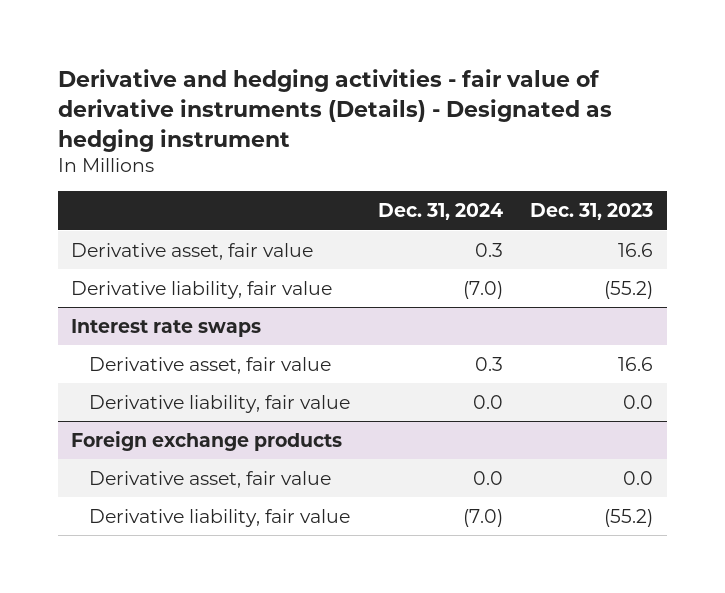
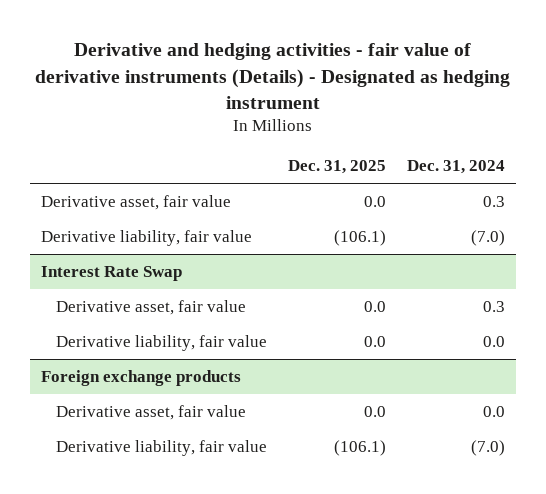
- | Dec. 31, 2024 | Dec. 31, 2023
+ | Dec. 31, 2025 | Dec. 31, 2024
- Interest rate swaps
+ Interest Rate Swap

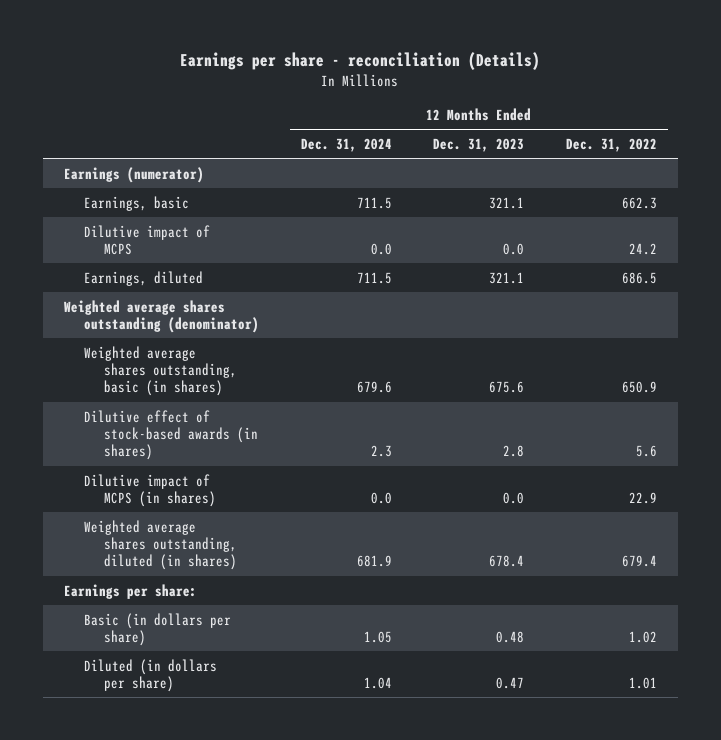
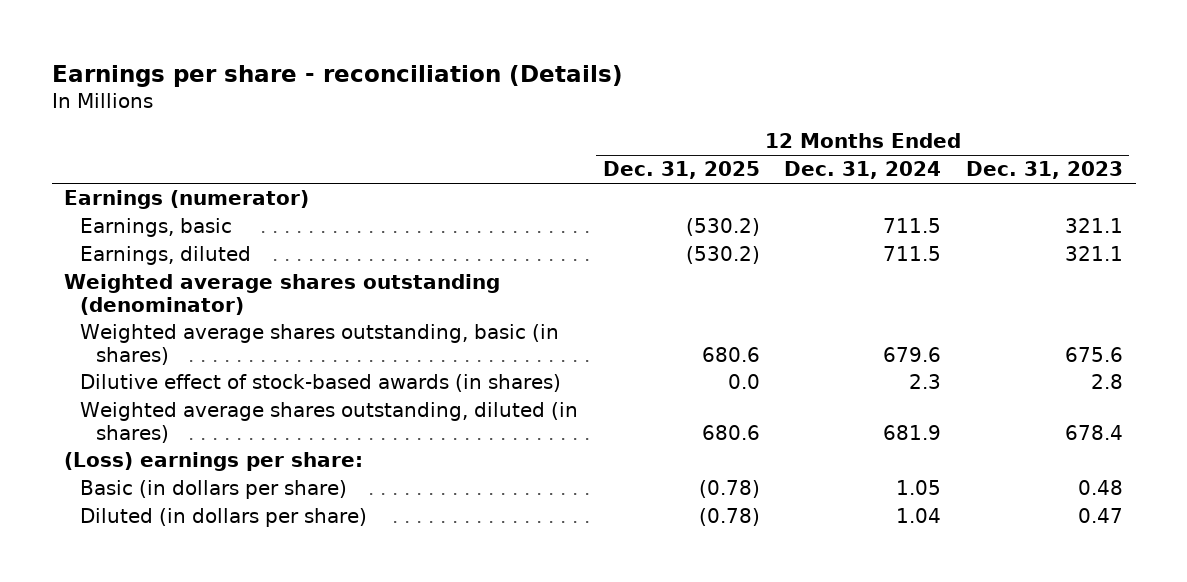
- | 12 Months Ended Dec. 31, 2024 | 12 Months Ended Dec. 31, 2023 | 12 Months Ended Dec. 31, 2022
+ | 12 Months Ended Dec. 31, 2025 | 12 Months Ended Dec. 31, 2024 | 12 Months Ended Dec. 31, 2023
- Dilutive impact of MCPS | 0.0 | 0.0 | 24.2
- Dilutive impact of MCPS (in shares) | 0.0 | 0.0 | 22.9
- Earnings per share:
+ (Loss) earnings per share:

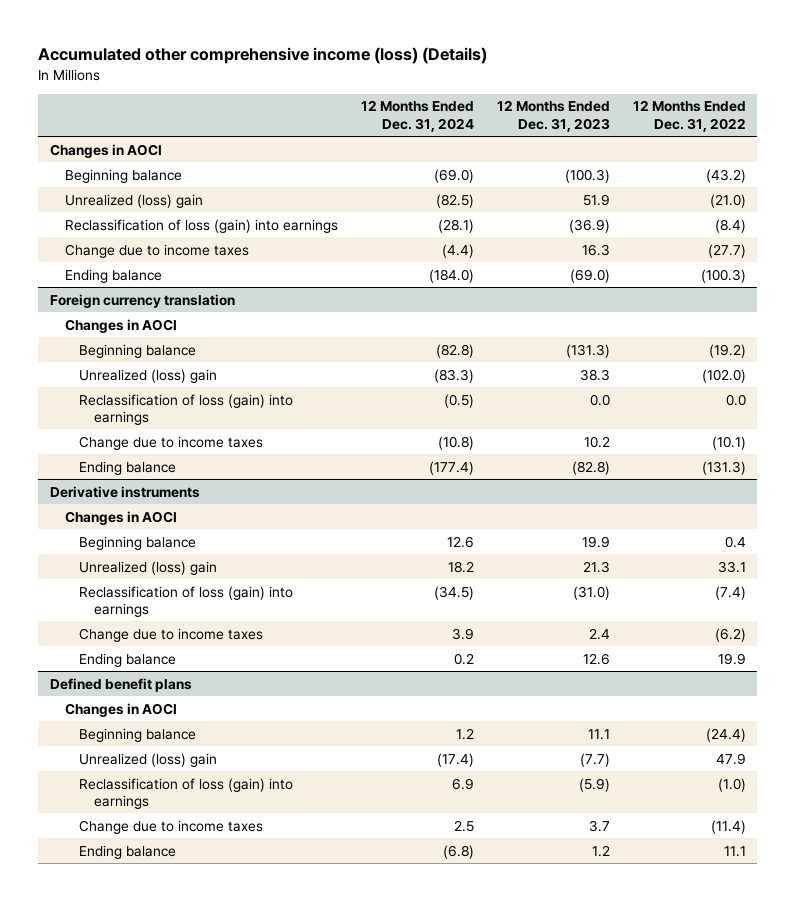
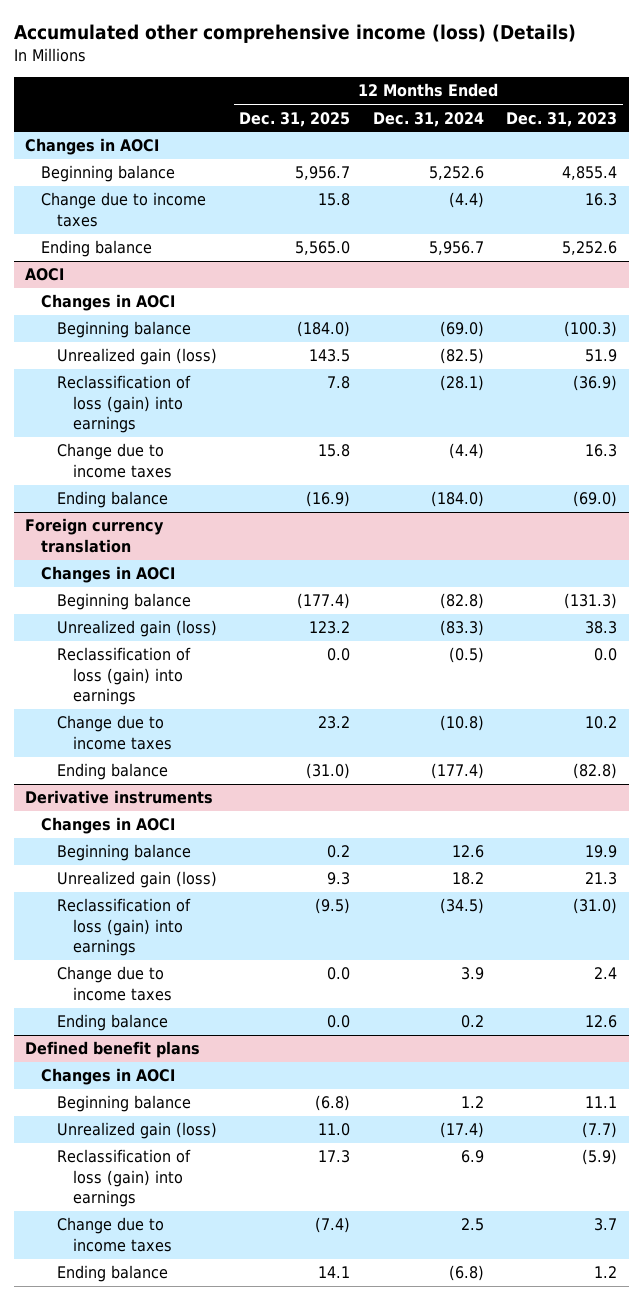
- | 12 Months Ended Dec. 31, 2024 | 12 Months Ended Dec. 31, 2023 | 12 Months Ended Dec. 31, 2022
+ | 12 Months Ended Dec. 31, 2025 | 12 Months Ended Dec. 31, 2024 | 12 Months Ended Dec. 31, 2023
+ Beginning balance | 5,956.7 | 5,252.6 | 4,855.4
+ Change due to income taxes | 15.8 | (4.4) | 16.3
+ Ending balance | 5,565.0 | 5,956.7 | 5,252.6
+ AOCI
+ Changes in AOCI
- Unrealized (loss) gain | (82.5) | 51.9 | (21.0)
+ Unrealized gain (loss) | 143.5 | (82.5) | 51.9
@ Foreign currency translation
- Unrealized (loss) gain | (83.3) | 38.3 | (102.0)
+ Unrealized gain (loss) | 123.2 | (83.3) | 38.3
@ Derivative instruments
- Unrealized (loss) gain | 18.2 | 21.3 | 33.1
+ Unrealized gain (loss) | 9.3 | 18.2 | 21.3
@ Defined benefit plans
- Unrealized (loss) gain | (17.4) | (7.7) | 47.9
+ Unrealized gain (loss) | 11.0 | (17.4) | (7.7)

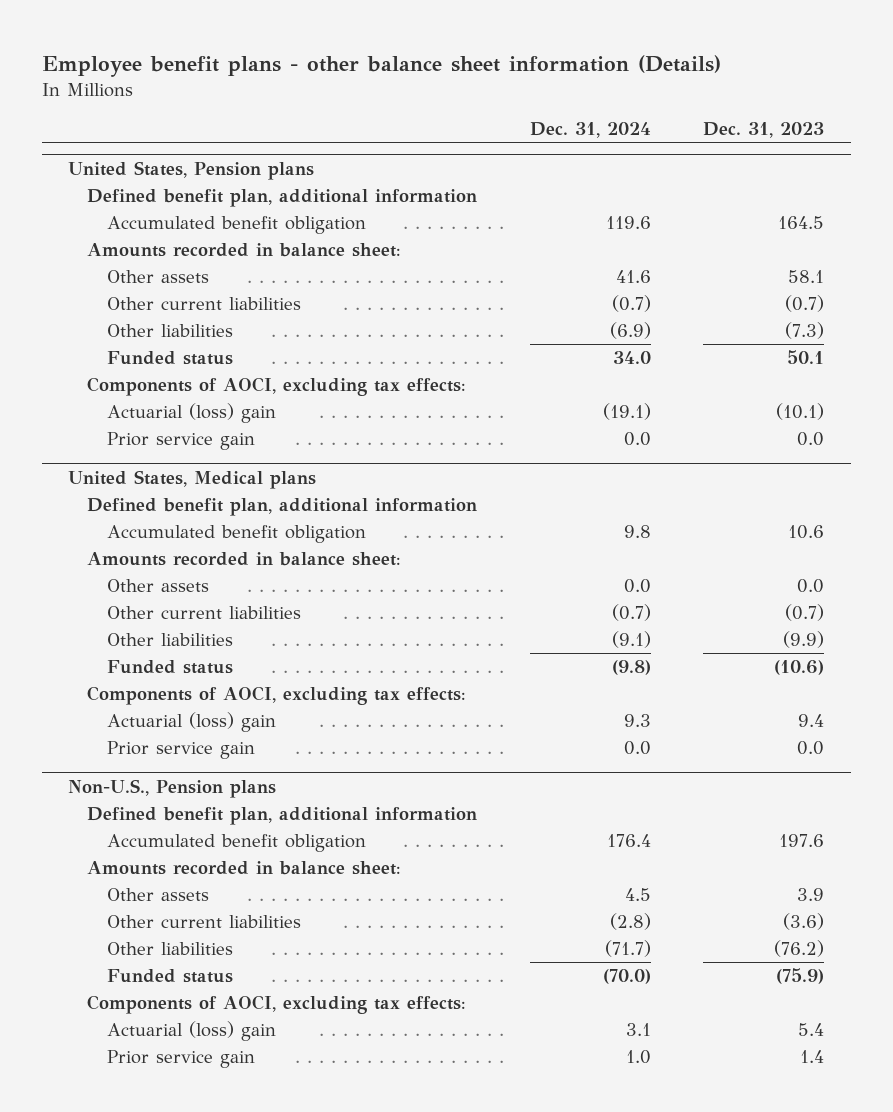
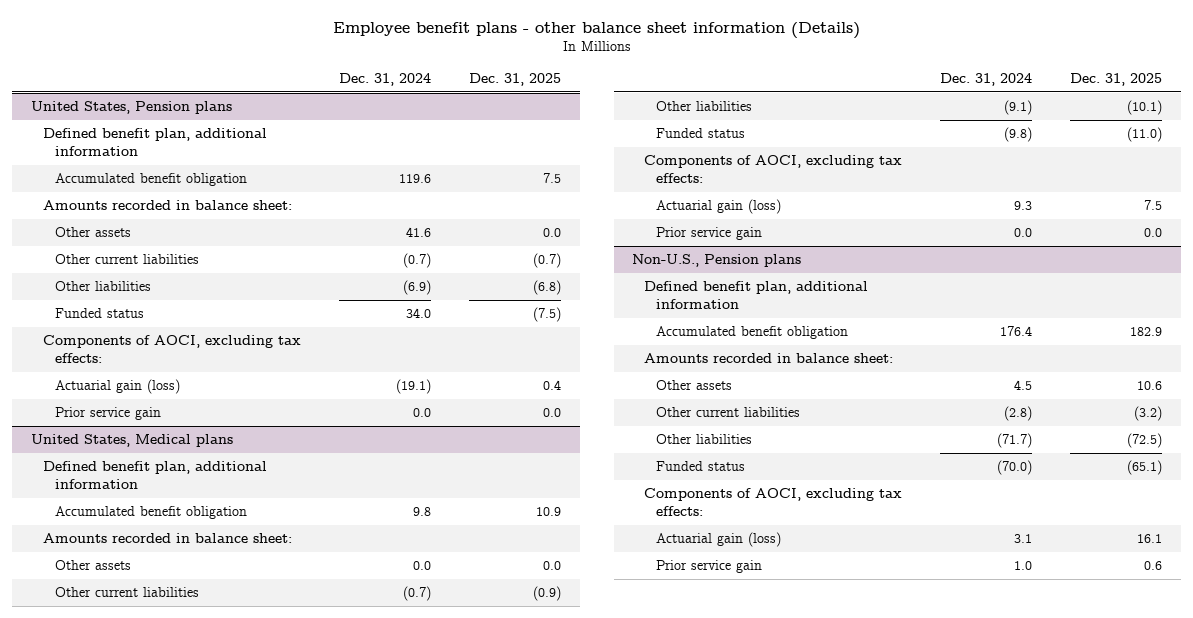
- | Dec. 31, 2024 | Dec. 31, 2023
+ | Dec. 31, 2024 | Dec. 31, 2025
@ United States, Pension plans
- Actuarial (loss) gain | (19.1) | (10.1)
+ Actuarial gain (loss) | (19.1) | 0.4
@ United States, Medical plans
- Actuarial (loss) gain | 9.3 | 9.4
+ Actuarial gain (loss) | 9.3 | 7.5
@ Non-U.S., Pension plans
- Actuarial (loss) gain | 3.1 | 5.4
+ Actuarial gain (loss) | 3.1 | 16.1

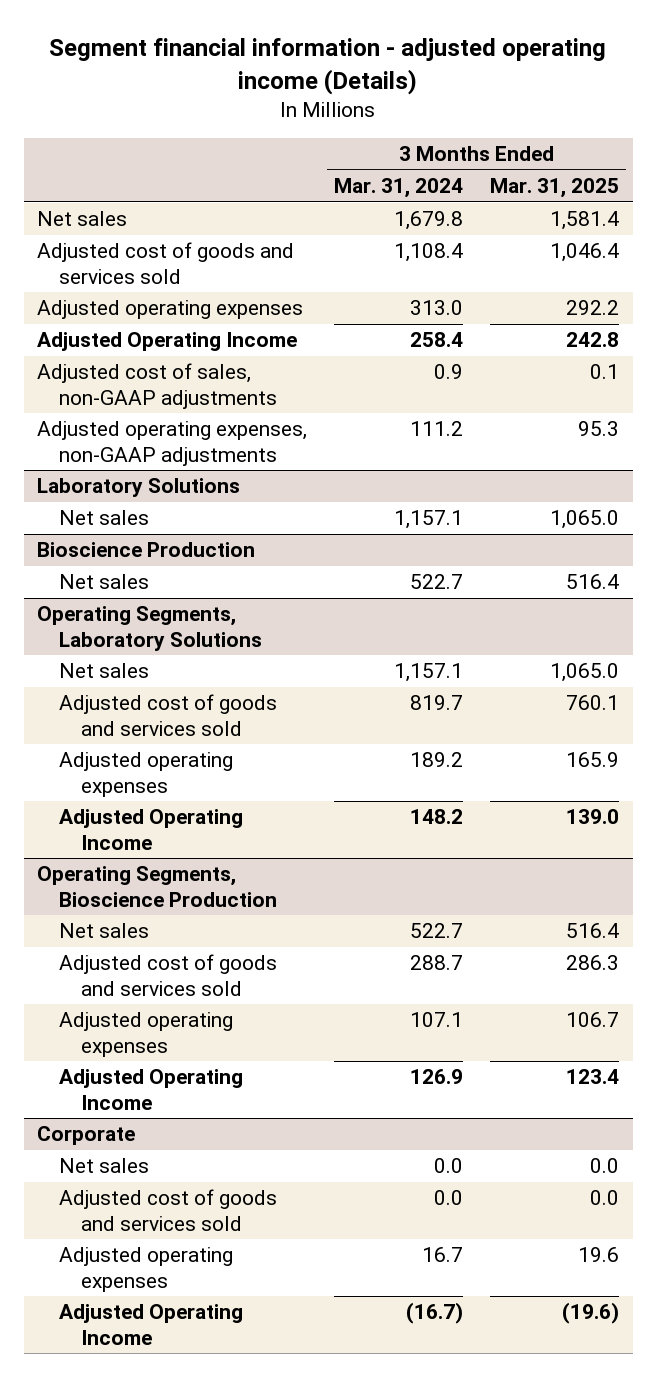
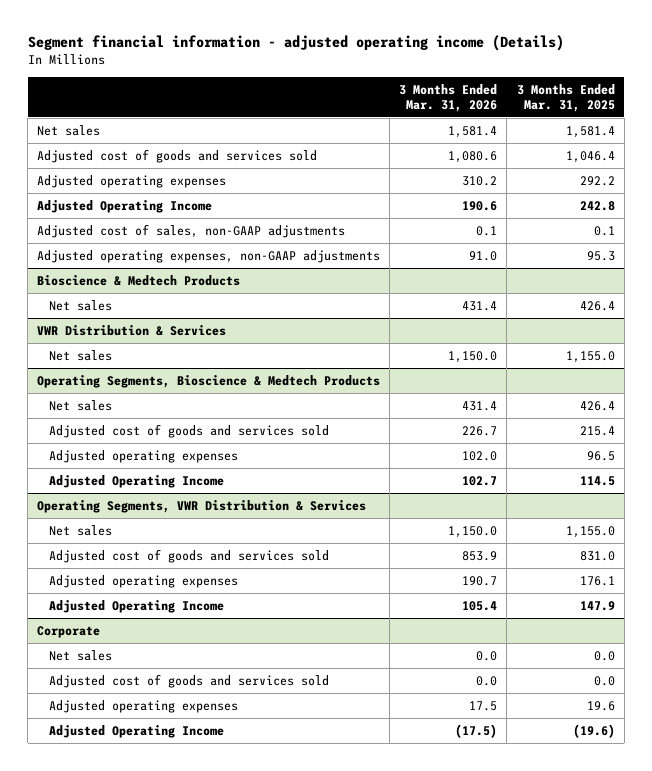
- | 3 Months Ended Mar. 31, 2024 | 3 Months Ended Mar. 31, 2025
+ | 3 Months Ended Mar. 31, 2026 | 3 Months Ended Mar. 31, 2025
- Laboratory Solutions
- Net sales | 1,157.1 | 1,065.0
- Bioscience Production
- Net sales | 522.7 | 516.4
- Operating Segments, Laboratory Solutions
- Net sales | 1,157.1 | 1,065.0
- Adjusted cost of goods and services sold | 819.7 | 760.1
- Adjusted operating expenses | 189.2 | 165.9
- Adjusted Operating Income | 148.2 | 139.0
- Operating Segments, Bioscience Production
- Net sales | 522.7 | 516.4
- Adjusted cost of goods and services sold | 288.7 | 286.3
- Adjusted operating expenses | 107.1 | 106.7
- Adjusted Operating Income | 126.9 | 123.4
+ Bioscience & Medtech Products
+ Net sales | 431.4 | 426.4
+ VWR Distribution & Services
+ Net sales | 1,150.0 | 1,155.0
+ Operating Segments, Bioscience & Medtech Products
+ Net sales | 431.4 | 426.4
+ Adjusted cost of goods and services sold | 226.7 | 215.4
+ Adjusted operating expenses | 102.0 | 96.5
+ Adjusted Operating Income | 102.7 | 114.5
+ Operating Segments, VWR Distribution & Services
+ Net sales | 1,150.0 | 1,155.0
+ Adjusted cost of goods and services sold | 853.9 | 831.0
+ Adjusted operating expenses | 190.7 | 176.1
+ Adjusted Operating Income | 105.4 | 147.9

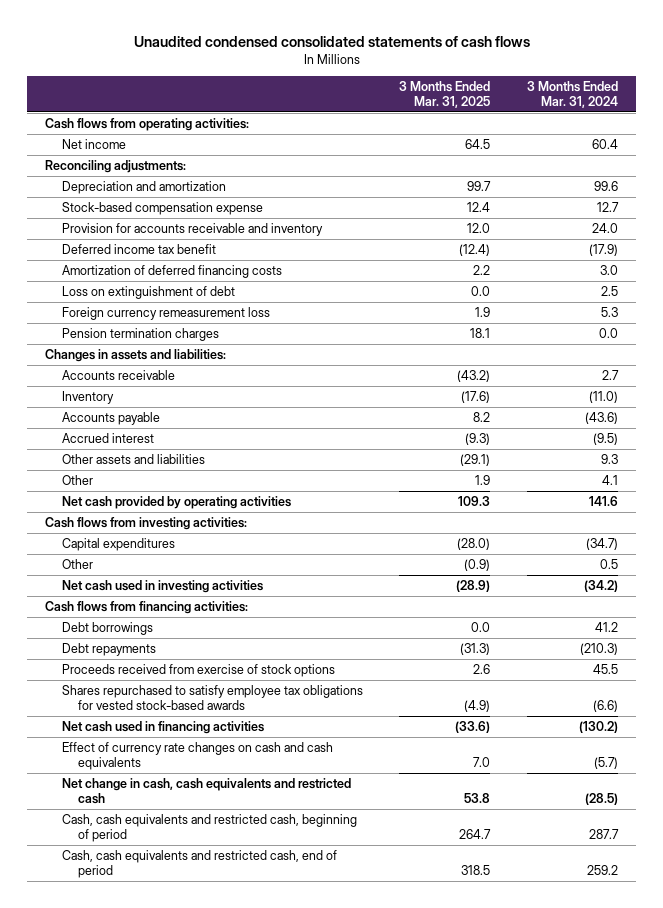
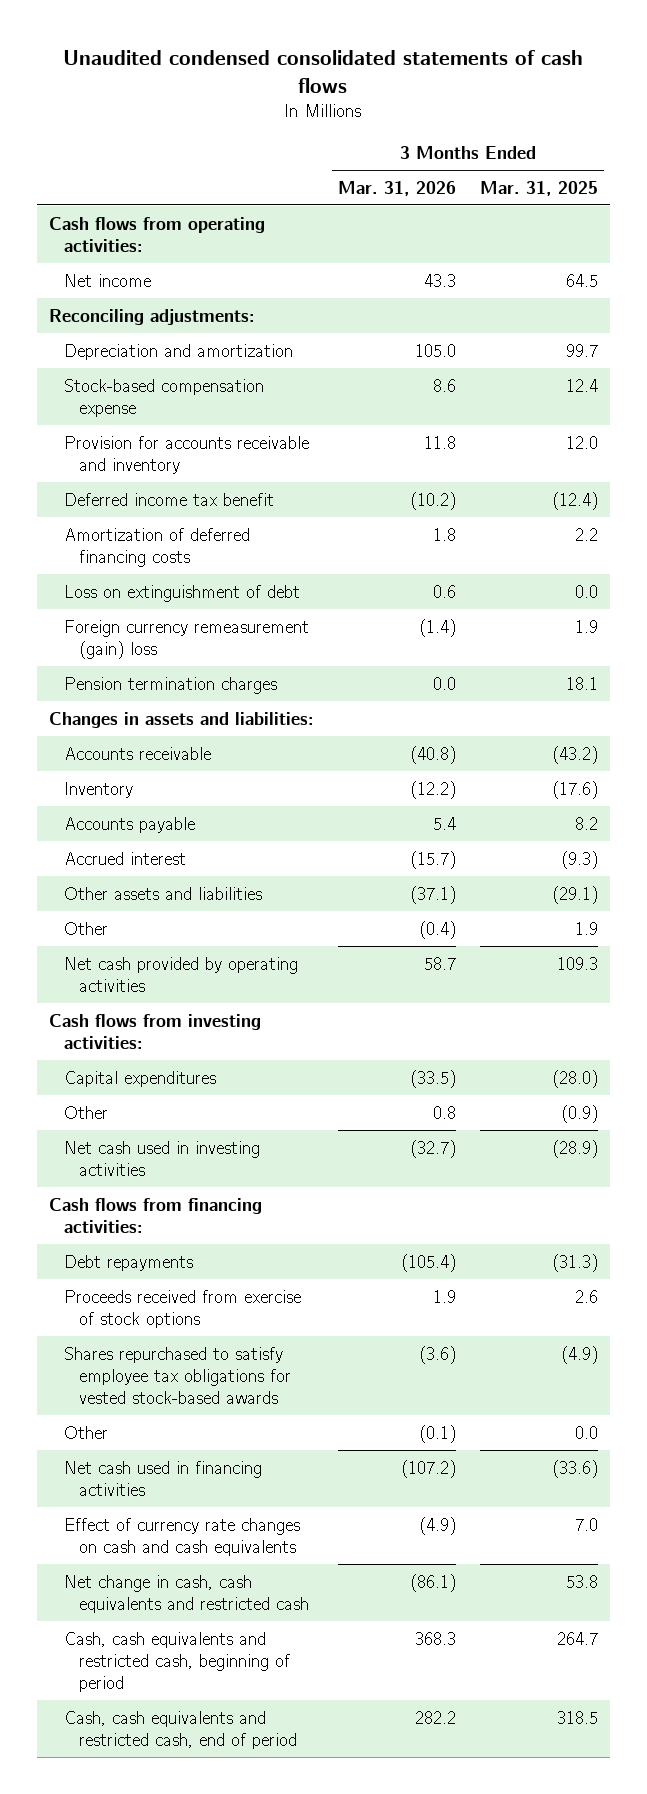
- | 3 Months Ended Mar. 31, 2025 | 3 Months Ended Mar. 31, 2024
+ | 3 Months Ended Mar. 31, 2026 | 3 Months Ended Mar. 31, 2025
- Foreign currency remeasurement loss | 1.9 | 5.3
+ Foreign currency remeasurement (gain) loss | (1.4) | 1.9
- Debt borrowings | 0.0 | 41.2
+ Other | (0.1) | 0.0

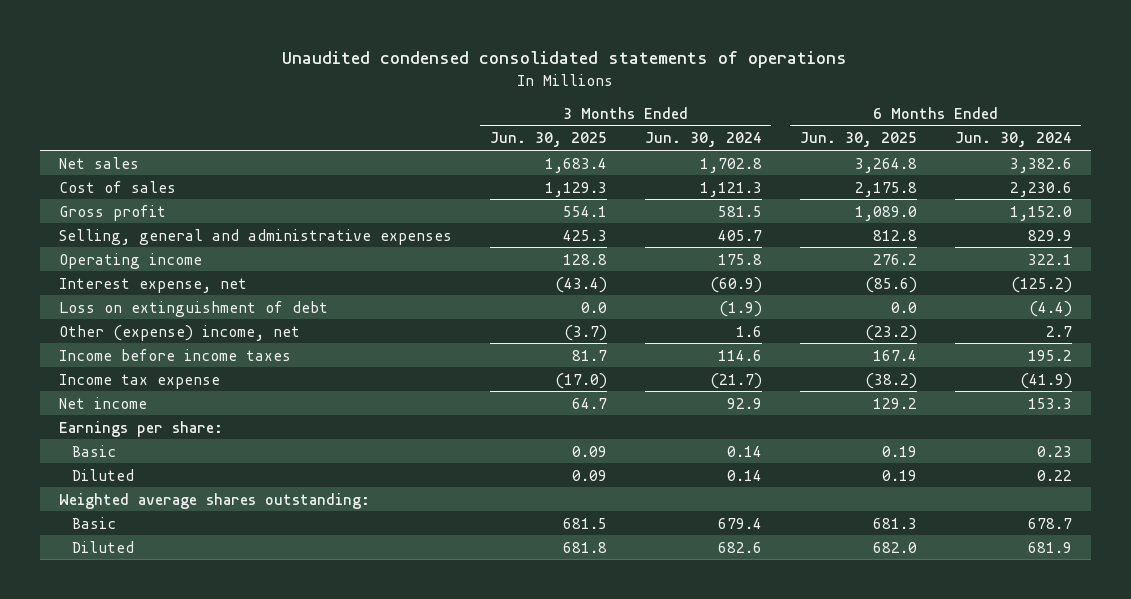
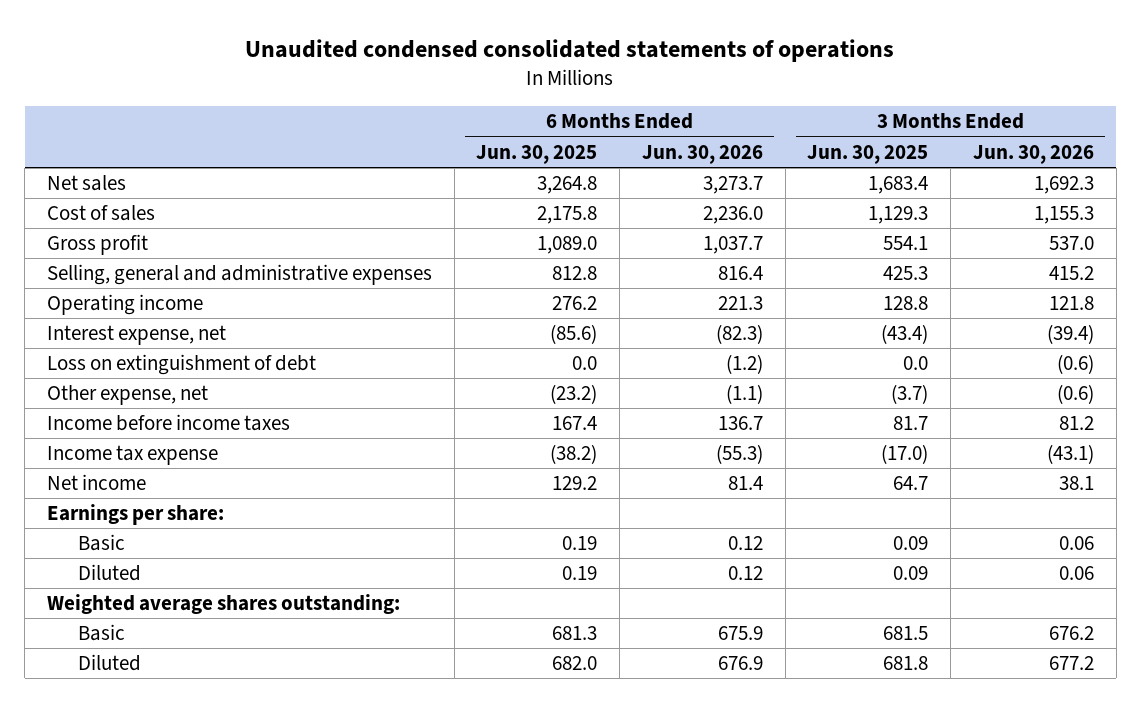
- | 3 Months Ended Jun. 30, 2025 | 3 Months Ended Jun. 30, 2024 | 6 Months Ended Jun. 30, 2025 | 6 Months Ended Jun. 30, 2024
+ | 6 Months Ended Jun. 30, 2025 | 6 Months Ended Jun. 30, 2026 | 3 Months Ended Jun. 30, 2025 | 3 Months Ended Jun. 30, 2026
- Other (expense) income, net | (3.7) | 1.6 | (23.2) | 2.7
+ Other expense, net | (23.2) | (1.1) | (3.7) | (0.6)

